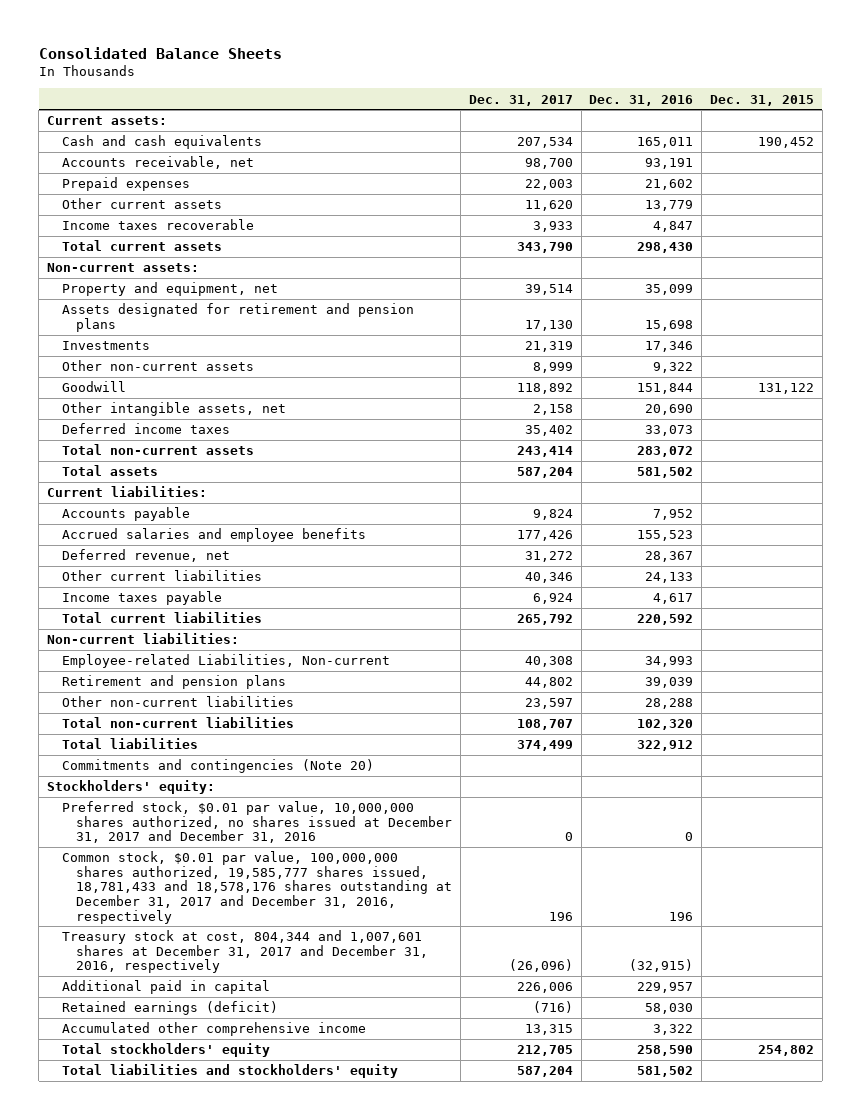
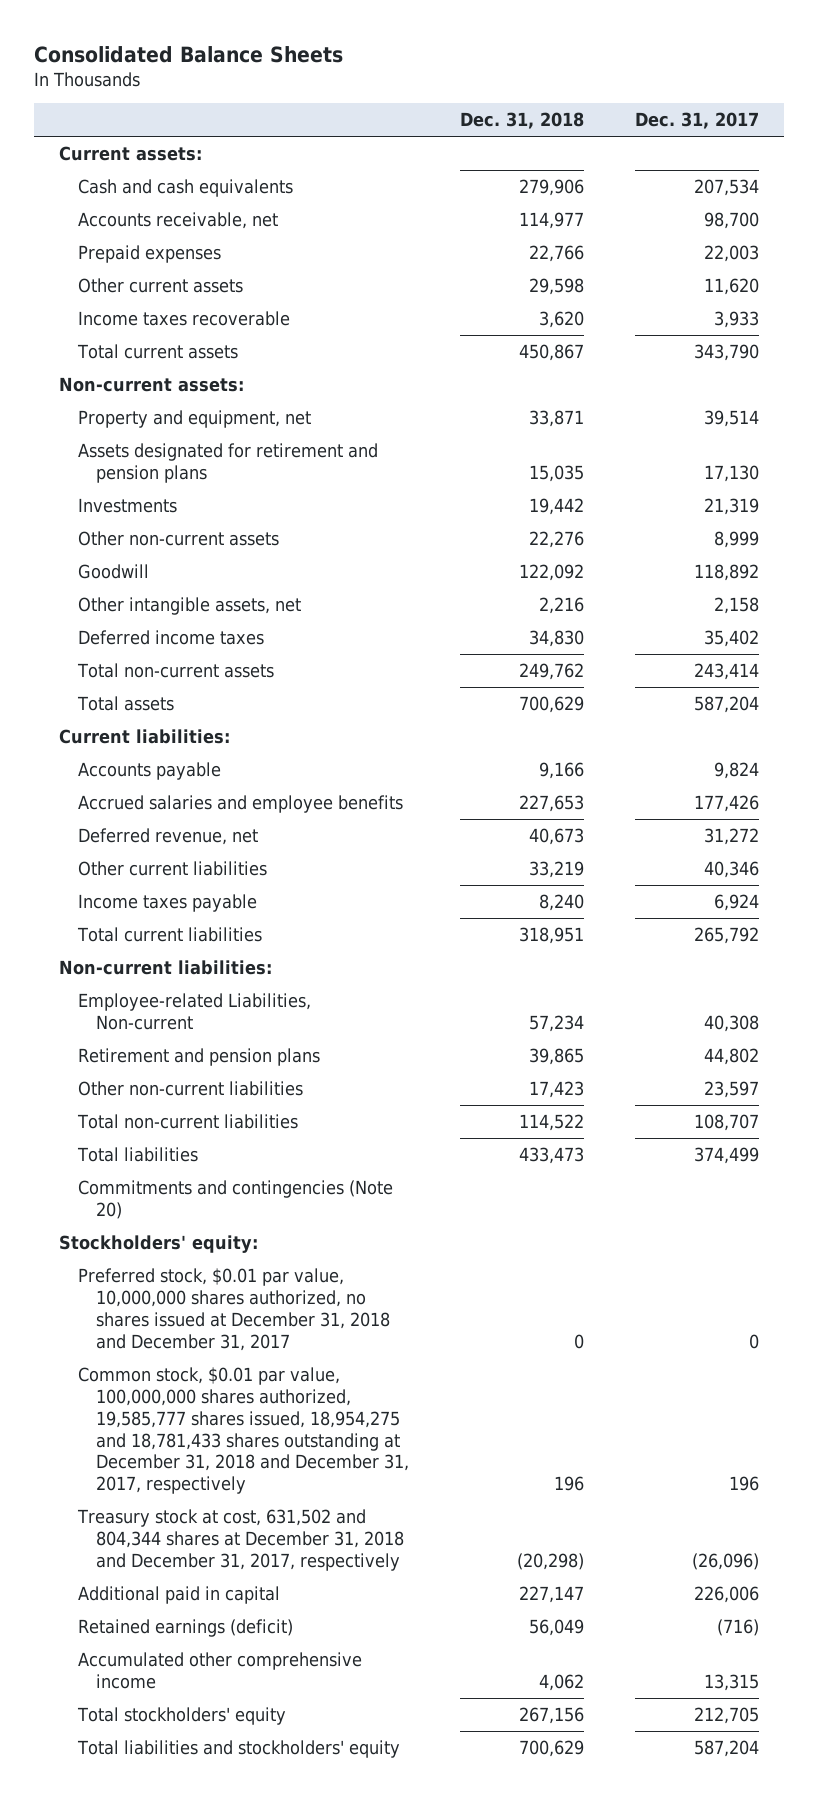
- | Dec. 31, 2017 | Dec. 31, 2016 | Dec. 31, 2015
+ | Dec. 31, 2018 | Dec. 31, 2017
- Preferred stock, $0.01 par value, 10,000,000 shares authorized, no shares issued at December 31, 2017 and December 31, 2016 | 0 | 0 |
- Common stock, $0.01 par value, 100,000,000 shares authorized, 19,585,777 shares issued, 18,781,433 and 18,578,176 shares outstanding at December 31, 2017 and December 31, 2016, respectively | 196 | 196 |
- Treasury stock at cost, 804,344 and 1,007,601 shares at December 31, 2017 and December 31, 2016, respectively | (26,096) | (32,915) |
+ Preferred stock, $0.01 par value, 10,000,000 shares authorized, no shares issued at December 31, 2018 and December 31, 2017 | 0 | 0
+ Common stock, $0.01 par value, 100,000,000 shares authorized, 19,585,777 shares issued, 18,954,275 and 18,781,433 shares outstanding at December 31, 2018 and December 31, 2017, respectively | 196 | 196
+ Treasury stock at cost, 631,502 and 804,344 shares at December 31, 2018 and December 31, 2017, respectively | (20,298) | (26,096)

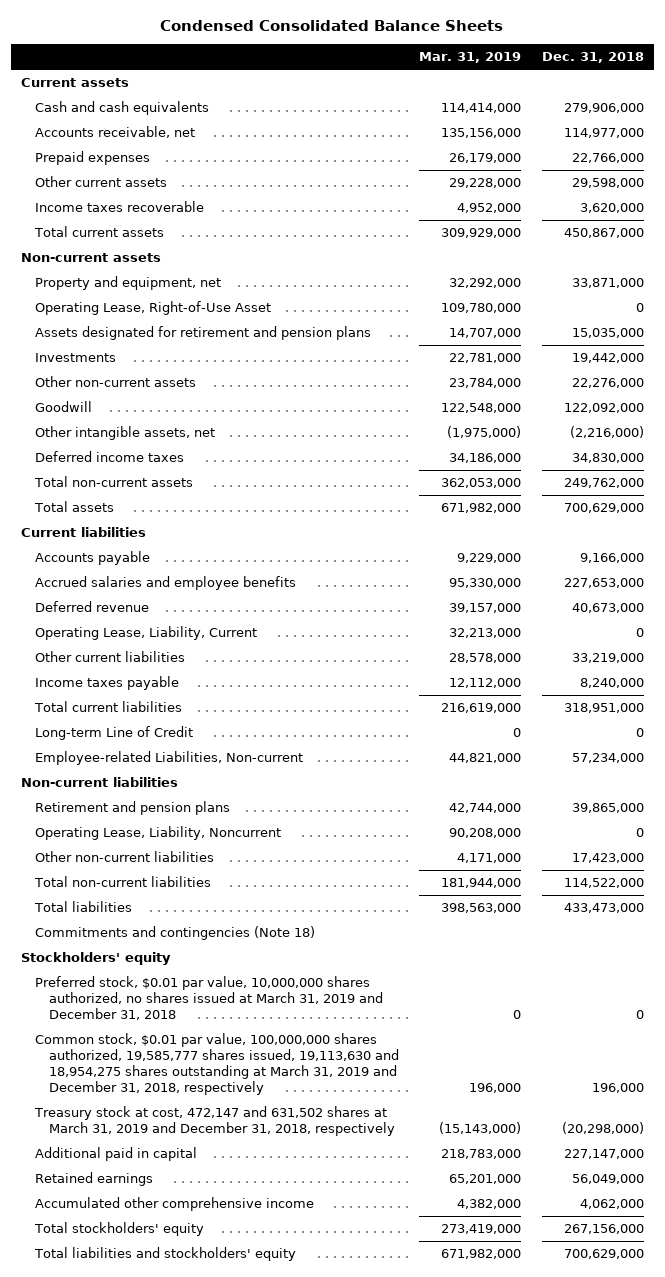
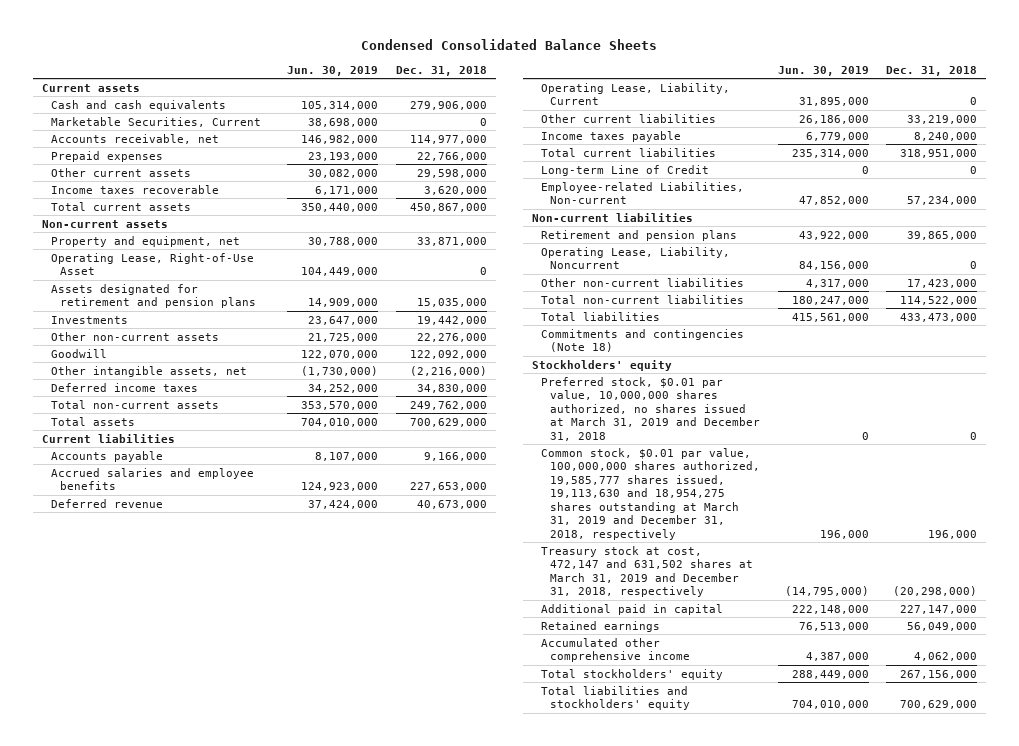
- | Mar. 31, 2019 | Dec. 31, 2018
+ | Jun. 30, 2019 | Dec. 31, 2018
+ Marketable Securities, Current | 38,698,000 | 0

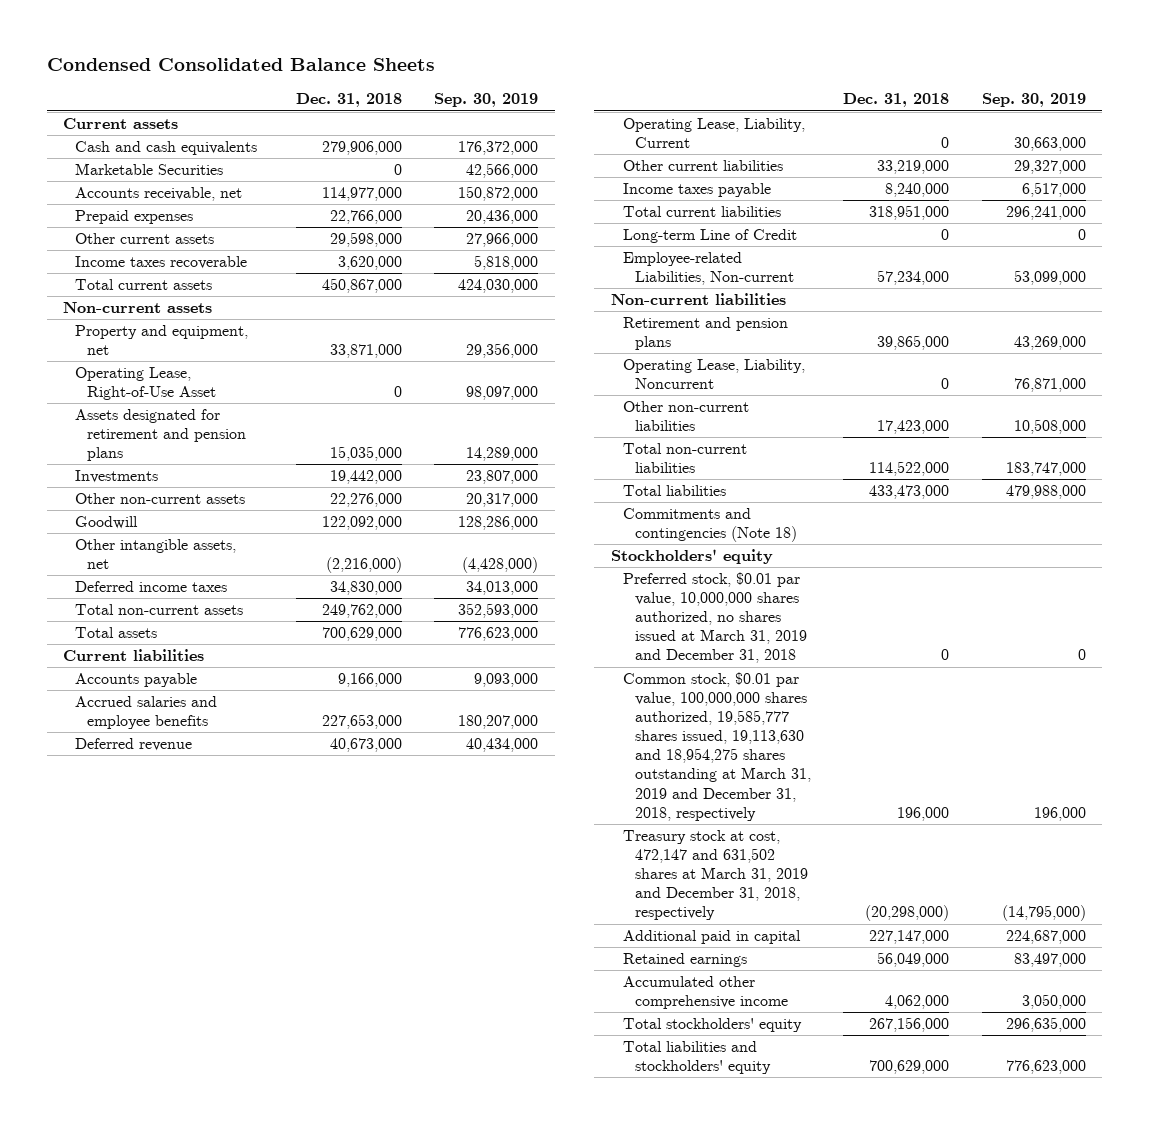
- | Jun. 30, 2019 | Dec. 31, 2018
+ | Dec. 31, 2018 | Sep. 30, 2019
- Marketable Securities, Current | 38,698,000 | 0
+ Marketable Securities | 0 | 42,566,000

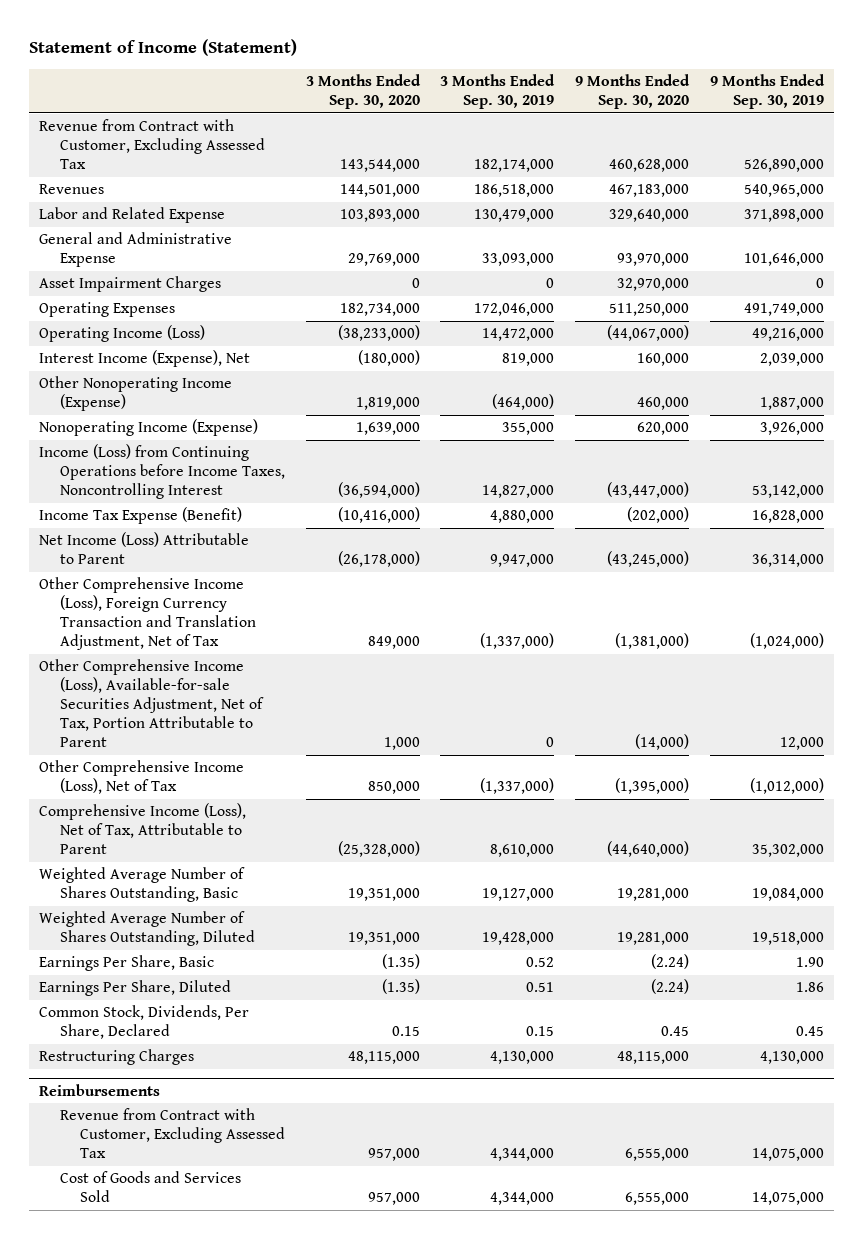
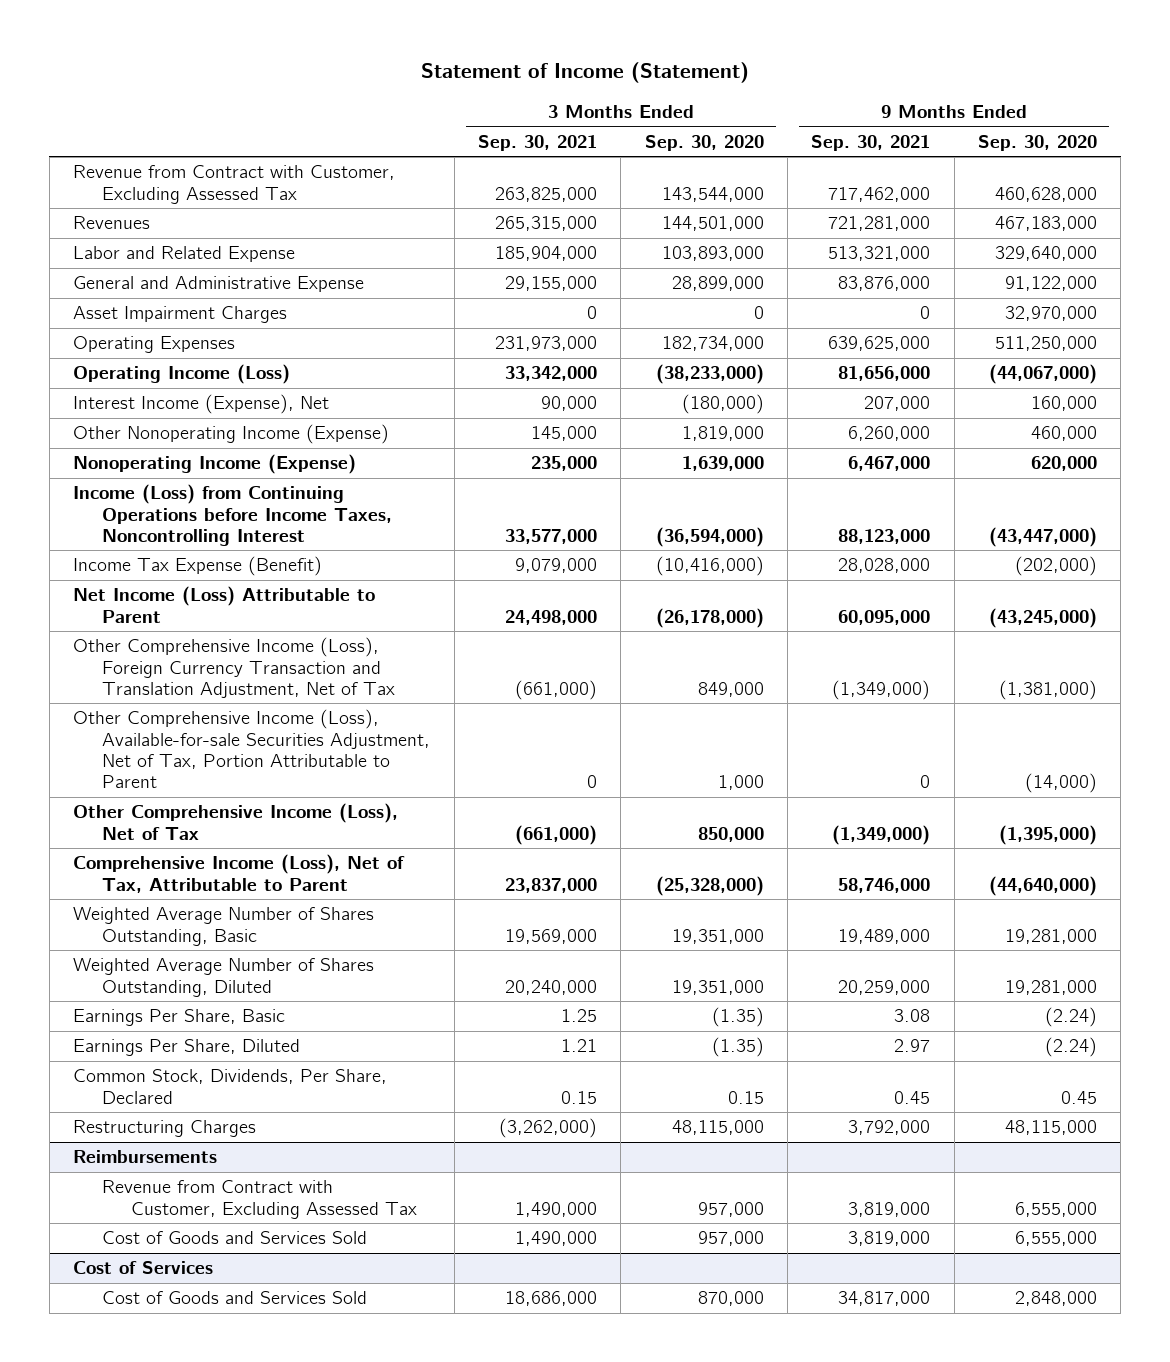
- | 3 Months Ended Sep. 30, 2020 | 3 Months Ended Sep. 30, 2019 | 9 Months Ended Sep. 30, 2020 | 9 Months Ended Sep. 30, 2019
+ | 3 Months Ended Sep. 30, 2021 | 3 Months Ended Sep. 30, 2020 | 9 Months Ended Sep. 30, 2021 | 9 Months Ended Sep. 30, 2020
- General and Administrative Expense | 29,769,000 | 33,093,000 | 93,970,000 | 101,646,000
+ General and Administrative Expense | 29,155,000 | 28,899,000 | 83,876,000 | 91,122,000
+ Cost of Services
+ Cost of Goods and Services Sold | 18,686,000 | 870,000 | 34,817,000 | 2,848,000

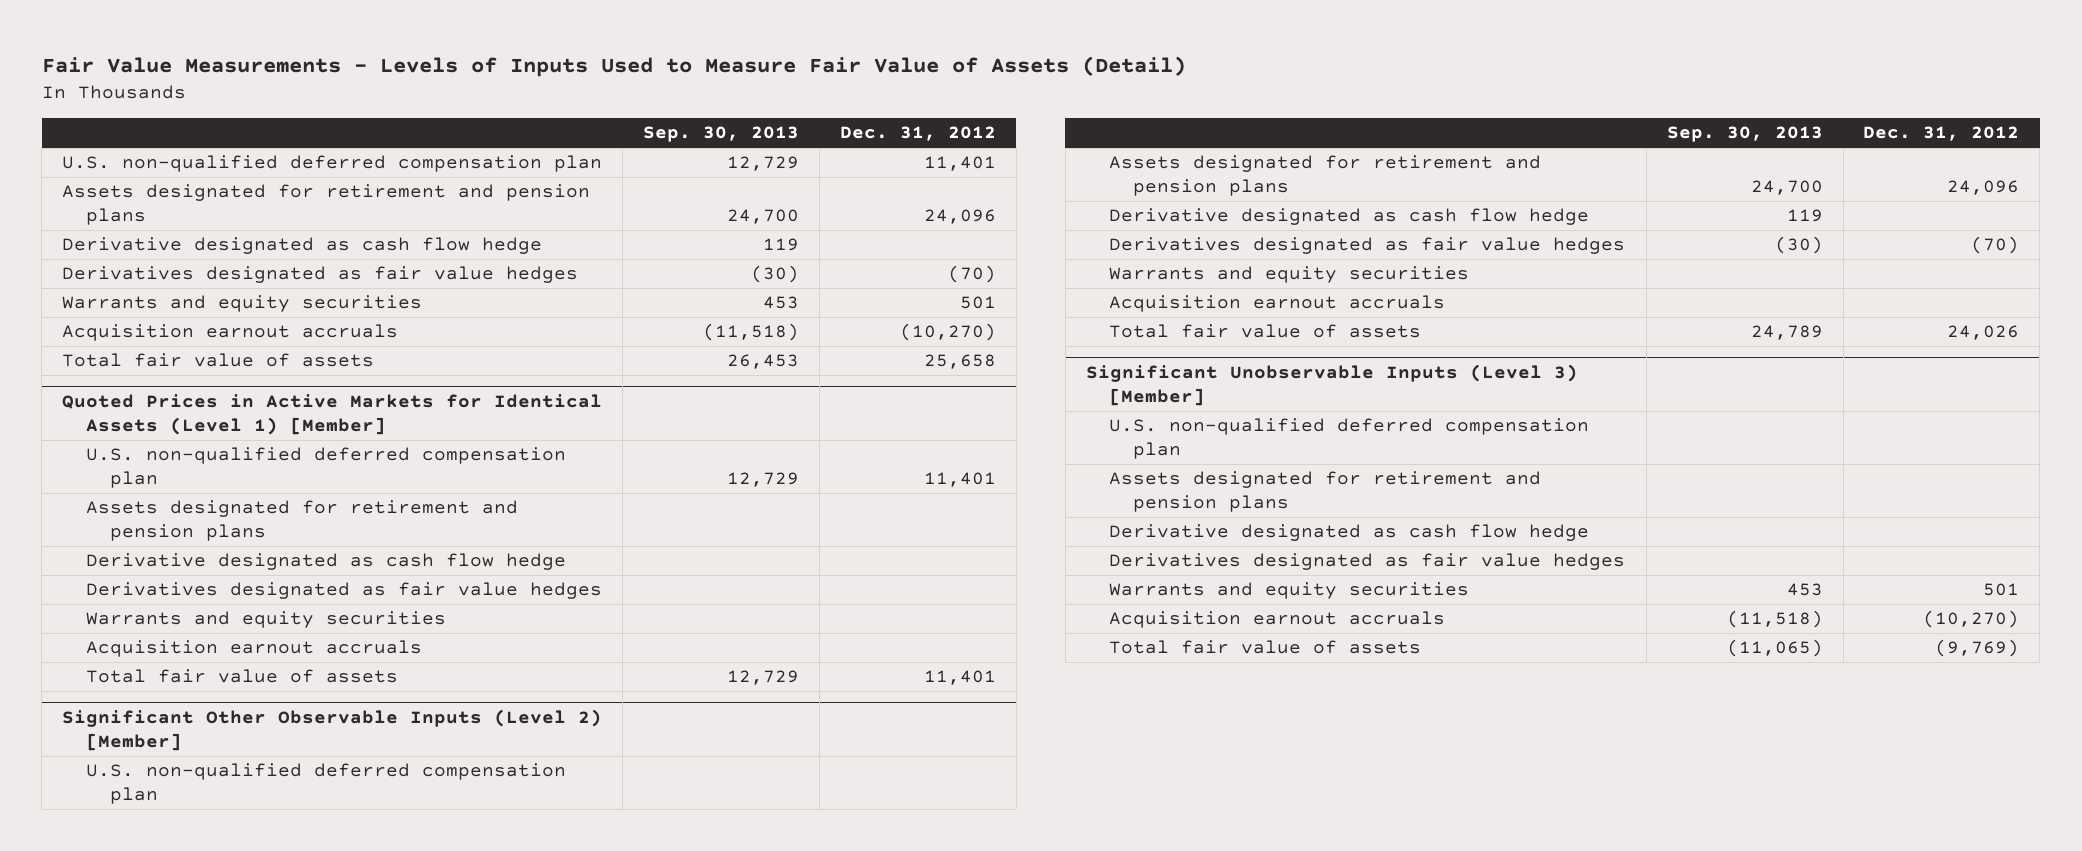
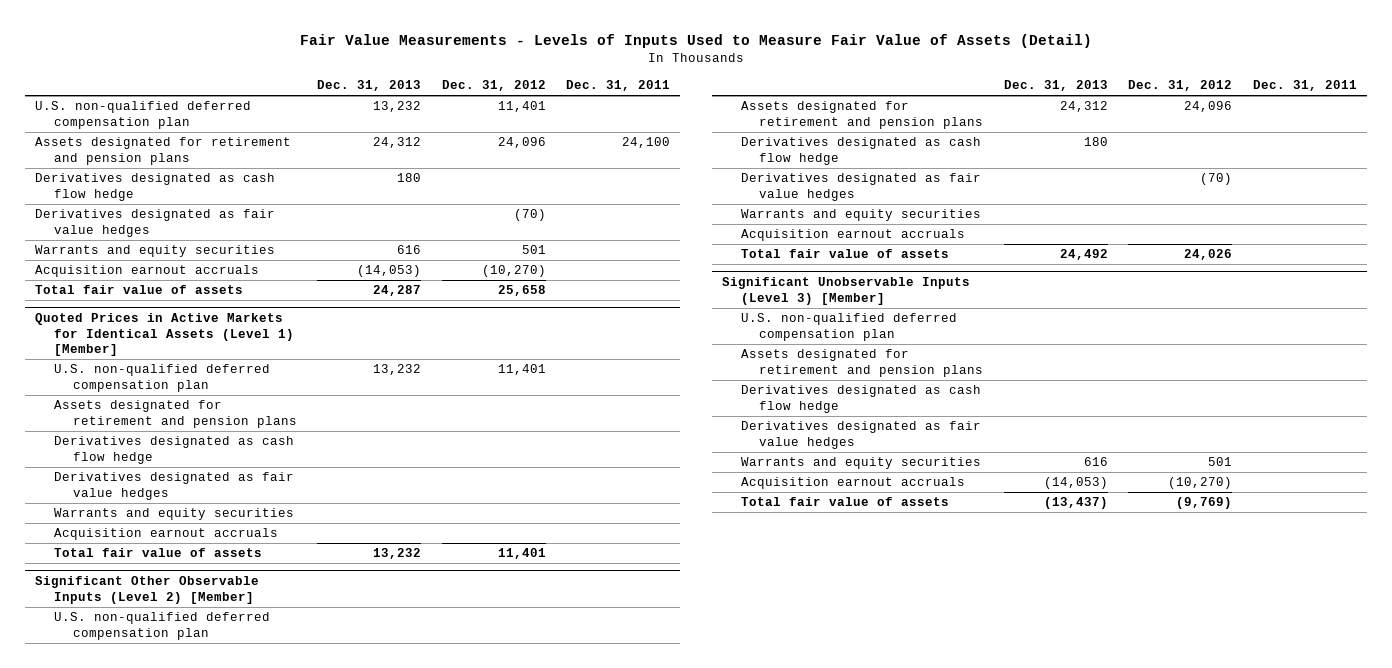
- | Sep. 30, 2013 | Dec. 31, 2012
+ | Dec. 31, 2013 | Dec. 31, 2012 | Dec. 31, 2011
- Derivative designated as cash flow hedge | 119 |
+ Derivatives designated as cash flow hedge | 180 | |
@ Quoted Prices in Active Markets for Identical Assets (Level 1) [Member]
- Derivative designated as cash flow hedge
+ Derivatives designated as cash flow hedge
@ Significant Other Observable Inputs (Level 2) [Member]
- Derivative designated as cash flow hedge | 119 |
+ Derivatives designated as cash flow hedge | 180 | |
@ Significant Unobservable Inputs (Level 3) [Member]
- Derivative designated as cash flow hedge
+ Derivatives designated as cash flow hedge

